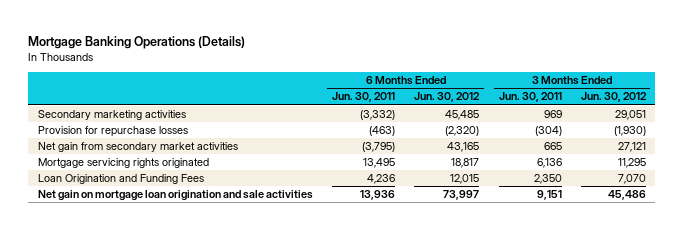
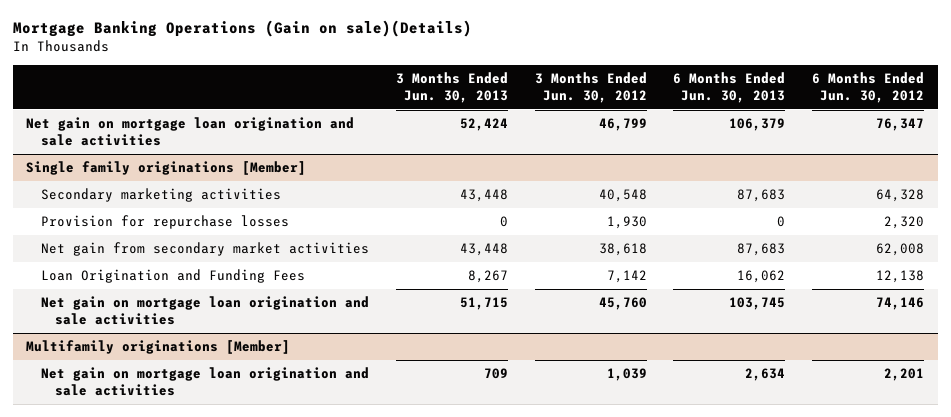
- Mortgage Banking Operations (Details)
+ Mortgage Banking Operations (Gain on sale)(Details)
- | 6 Months Ended Jun. 30, 2011 | 6 Months Ended Jun. 30, 2012 | 3 Months Ended Jun. 30, 2011 | 3 Months Ended Jun. 30, 2012
+ | 3 Months Ended Jun. 30, 2013 | 3 Months Ended Jun. 30, 2012 | 6 Months Ended Jun. 30, 2013 | 6 Months Ended Jun. 30, 2012
- Secondary marketing activities | (3,332) | 45,485 | 969 | 29,051
- Provision for repurchase losses | (463) | (2,320) | (304) | (1,930)
- Net gain from secondary market activities | (3,795) | 43,165 | 665 | 27,121
- Mortgage servicing rights originated | 13,495 | 18,817 | 6,136 | 11,295
- Loan Origination and Funding Fees | 4,236 | 12,015 | 2,350 | 7,070
- Net gain on mortgage loan origination and sale activities | 13,936 | 73,997 | 9,151 | 45,486
+ Net gain on mortgage loan origination and sale activities | 52,424 | 46,799 | 106,379 | 76,347
+ Single family originations [Member]
+ Secondary marketing activities | 43,448 | 40,548 | 87,683 | 64,328
+ Provision for repurchase losses | 0 | 1,930 | 0 | 2,320
+ Net gain from secondary market activities | 43,448 | 38,618 | 87,683 | 62,008
+ Loan Origination and Funding Fees | 8,267 | 7,142 | 16,062 | 12,138
+ Net gain on mortgage loan origination and sale activities | 51,715 | 45,760 | 103,745 | 74,146
+ Multifamily originations [Member]
+ Net gain on mortgage loan origination and sale activities | 709 | 1,039 | 2,634 | 2,201

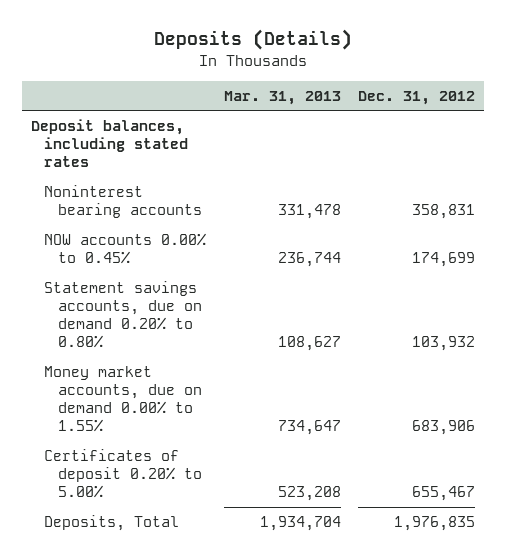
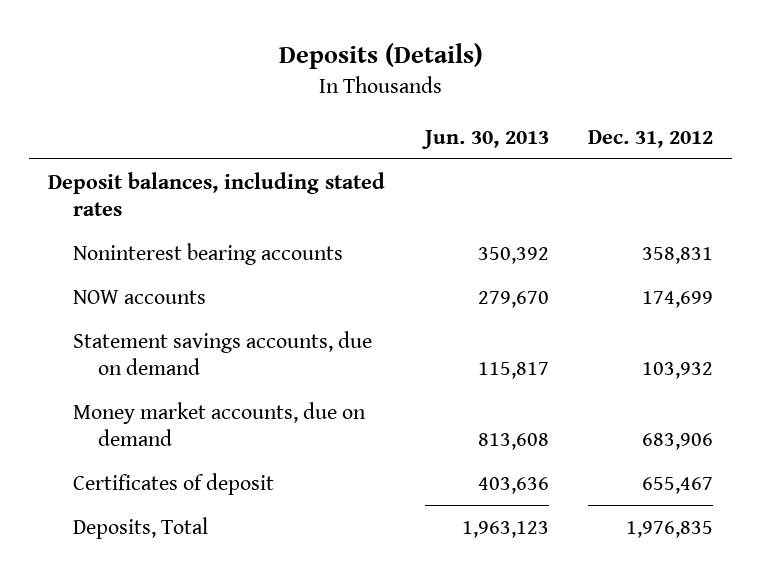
- | Mar. 31, 2013 | Dec. 31, 2012
+ | Jun. 30, 2013 | Dec. 31, 2012
- NOW accounts 0.00% to 0.45% | 236,744 | 174,699
- Statement savings accounts, due on demand 0.20% to 0.80% | 108,627 | 103,932
- Money market accounts, due on demand 0.00% to 1.55% | 734,647 | 683,906
- Certificates of deposit 0.20% to 5.00% | 523,208 | 655,467
+ NOW accounts | 279,670 | 174,699
+ Statement savings accounts, due on demand | 115,817 | 103,932
+ Money market accounts, due on demand | 813,608 | 683,906
+ Certificates of deposit | 403,636 | 655,467

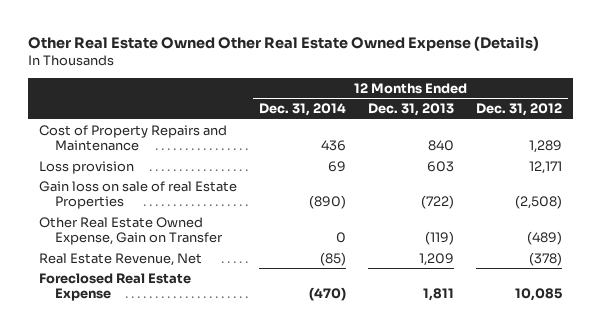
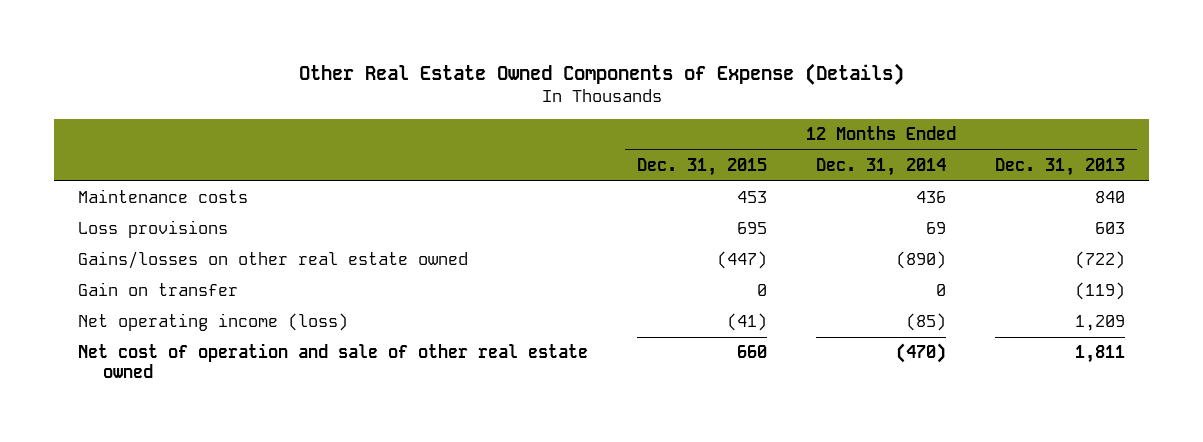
- Other Real Estate Owned Other Real Estate Owned Expense (Details)
+ Other Real Estate Owned Components of Expense (Details)
- | 12 Months Ended Dec. 31, 2014 | 12 Months Ended Dec. 31, 2013 | 12 Months Ended Dec. 31, 2012
+ | 12 Months Ended Dec. 31, 2015 | 12 Months Ended Dec. 31, 2014 | 12 Months Ended Dec. 31, 2013
- Cost of Property Repairs and Maintenance | 436 | 840 | 1,289
- Loss provision | 69 | 603 | 12,171
- Gain loss on sale of real Estate Properties | (890) | (722) | (2,508)
- Other Real Estate Owned Expense, Gain on Transfer | 0 | (119) | (489)
- Real Estate Revenue, Net | (85) | 1,209 | (378)
- Foreclosed Real Estate Expense | (470) | 1,811 | 10,085
+ Maintenance costs | 453 | 436 | 840
+ Loss provisions | 695 | 69 | 603
+ Gains/losses on other real estate owned | (447) | (890) | (722)
+ Gain on transfer | 0 | 0 | (119)
+ Net operating income (loss) | (41) | (85) | 1,209
+ Net cost of operation and sale of other real estate owned | 660 | (470) | 1,811

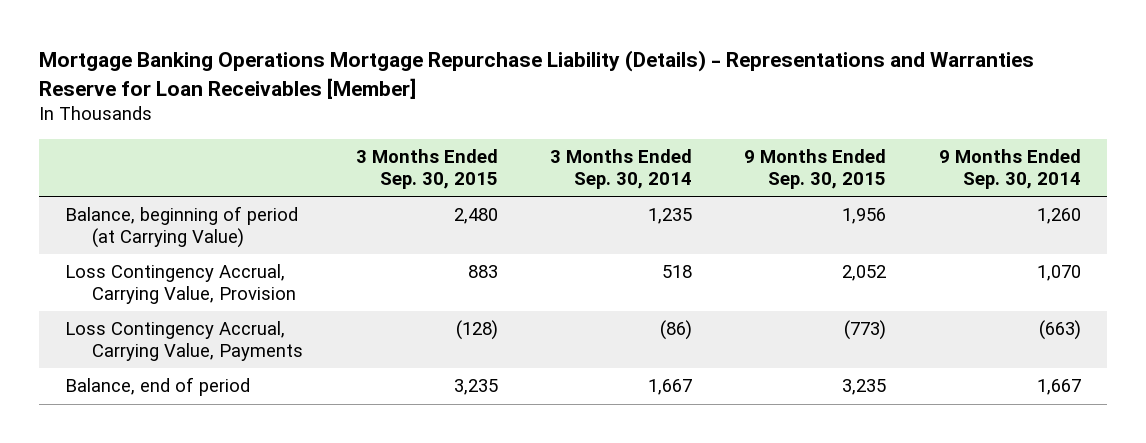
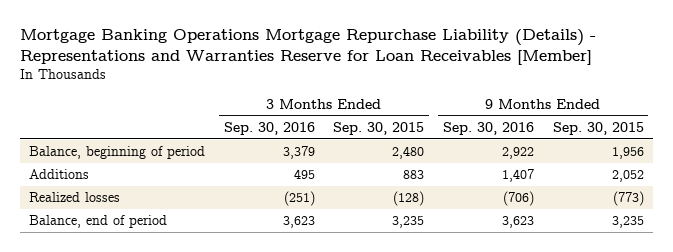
- | 3 Months Ended Sep. 30, 2015 | 3 Months Ended Sep. 30, 2014 | 9 Months Ended Sep. 30, 2015 | 9 Months Ended Sep. 30, 2014
+ | 3 Months Ended Sep. 30, 2016 | 3 Months Ended Sep. 30, 2015 | 9 Months Ended Sep. 30, 2016 | 9 Months Ended Sep. 30, 2015
- Balance, beginning of period (at Carrying Value) | 2,480 | 1,235 | 1,956 | 1,260
- Loss Contingency Accrual, Carrying Value, Provision | 883 | 518 | 2,052 | 1,070
- Loss Contingency Accrual, Carrying Value, Payments | (128) | (86) | (773) | (663)
+ Balance, beginning of period | 3,379 | 2,480 | 2,922 | 1,956
+ Additions | 495 | 883 | 1,407 | 2,052
+ Realized losses | (251) | (128) | (706) | (773)

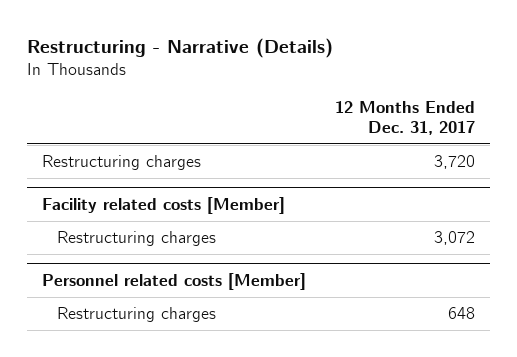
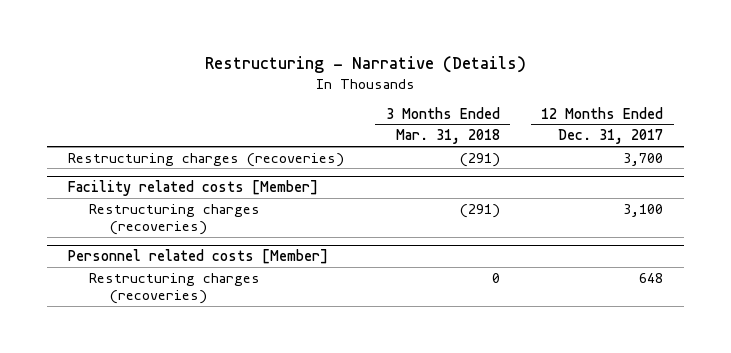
- | 12 Months Ended Dec. 31, 2017
+ | 3 Months Ended Mar. 31, 2018 | 12 Months Ended Dec. 31, 2017
- Restructuring charges | 3,720
+ Restructuring charges (recoveries) | (291) | 3,700
@ Facility related costs [Member]
- Restructuring charges | 3,072
+ Restructuring charges (recoveries) | (291) | 3,100
@ Personnel related costs [Member]
- Restructuring charges | 648
+ Restructuring charges (recoveries) | 0 | 648

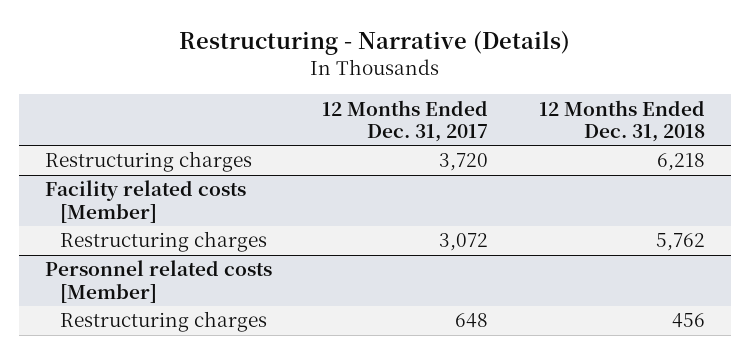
- | 3 Months Ended Mar. 31, 2018 | 12 Months Ended Dec. 31, 2017
+ | 12 Months Ended Dec. 31, 2017 | 12 Months Ended Dec. 31, 2018
- Restructuring charges (recoveries) | (291) | 3,700
+ Restructuring charges | 3,720 | 6,218
@ Facility related costs [Member]
- Restructuring charges (recoveries) | (291) | 3,100
+ Restructuring charges | 3,072 | 5,762
@ Personnel related costs [Member]
- Restructuring charges (recoveries) | 0 | 648
+ Restructuring charges | 648 | 456

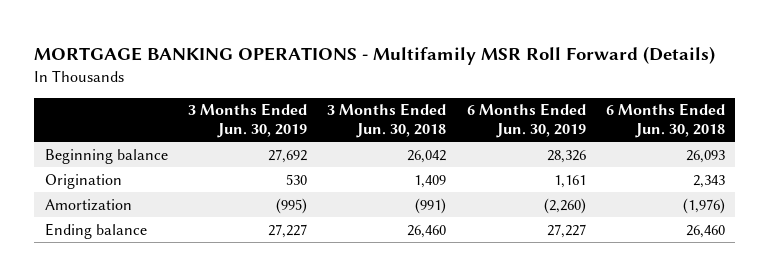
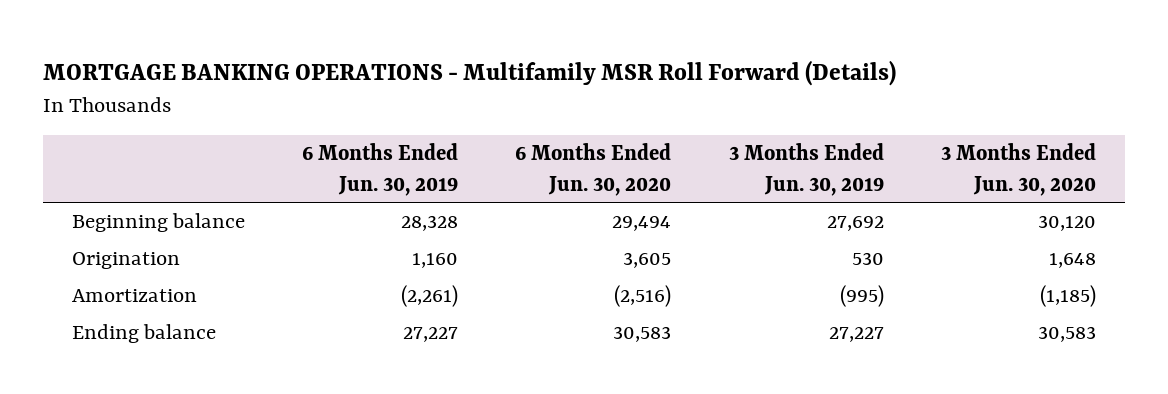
- | 3 Months Ended Jun. 30, 2019 | 3 Months Ended Jun. 30, 2018 | 6 Months Ended Jun. 30, 2019 | 6 Months Ended Jun. 30, 2018
+ | 6 Months Ended Jun. 30, 2019 | 6 Months Ended Jun. 30, 2020 | 3 Months Ended Jun. 30, 2019 | 3 Months Ended Jun. 30, 2020
- Beginning balance | 27,692 | 26,042 | 28,326 | 26,093
- Origination | 530 | 1,409 | 1,161 | 2,343
- Amortization | (995) | (991) | (2,260) | (1,976)
+ Beginning balance | 28,328 | 29,494 | 27,692 | 30,120
+ Origination | 1,160 | 3,605 | 530 | 1,648
+ Amortization | (2,261) | (2,516) | (995) | (1,185)

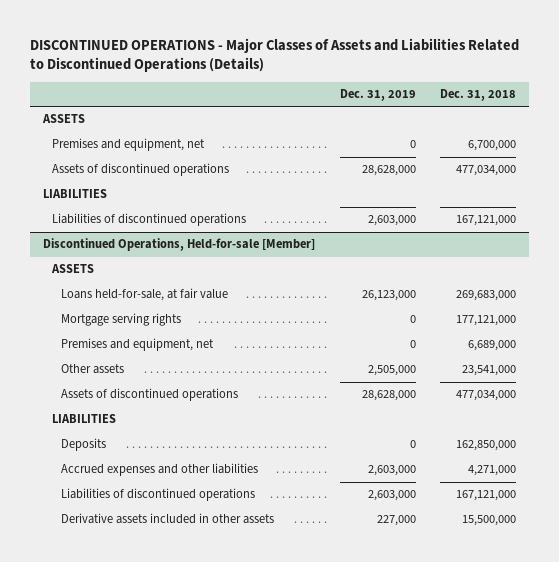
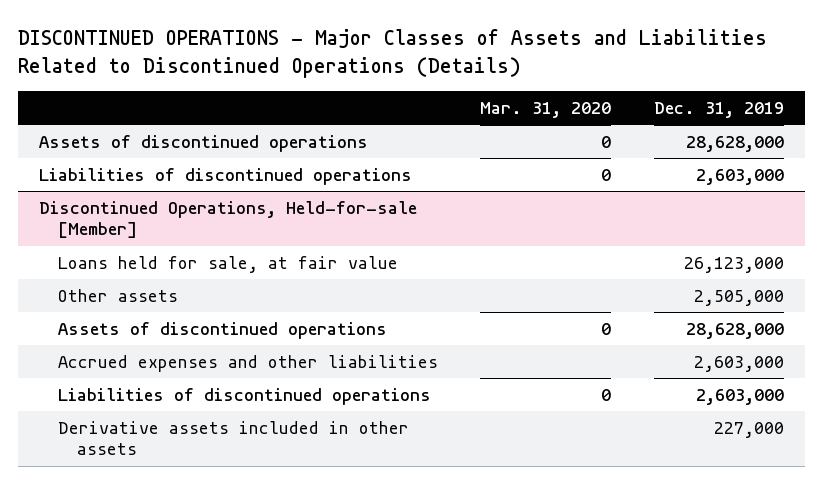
- | Dec. 31, 2019 | Dec. 31, 2018
+ | Mar. 31, 2020 | Dec. 31, 2019
- ASSETS
- Premises and equipment, net | 0 | 6,700,000
- LIABILITIES
@ Discontinued Operations, Held-for-sale [Member]
- ASSETS
- Loans held-for-sale, at fair value | 26,123,000 | 269,683,000
- Mortgage serving rights | 0 | 177,121,000
- Premises and equipment, net | 0 | 6,689,000
+ Loans held for sale, at fair value | | 26,123,000
- LIABILITIES
- Deposits | 0 | 162,850,000

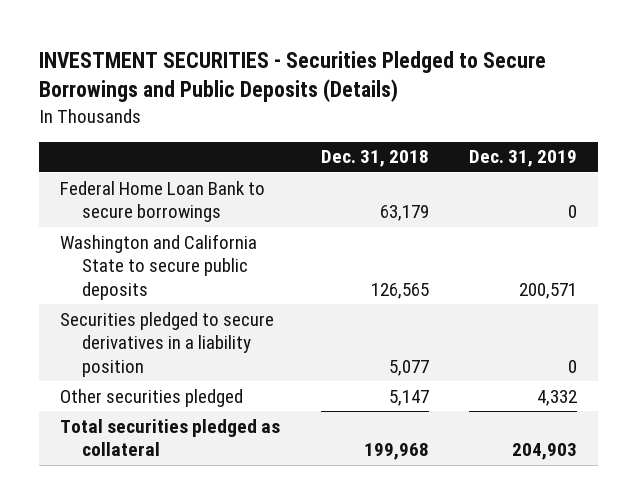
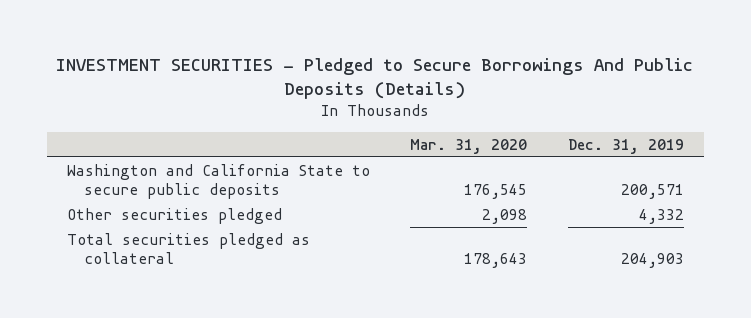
- INVESTMENT SECURITIES - Securities Pledged to Secure Borrowings and Public Deposits (Details)
+ INVESTMENT SECURITIES - Pledged to Secure Borrowings And Public Deposits (Details)
- | Dec. 31, 2018 | Dec. 31, 2019
+ | Mar. 31, 2020 | Dec. 31, 2019
- Federal Home Loan Bank to secure borrowings | 63,179 | 0
- Securities pledged to secure derivatives in a liability position | 5,077 | 0

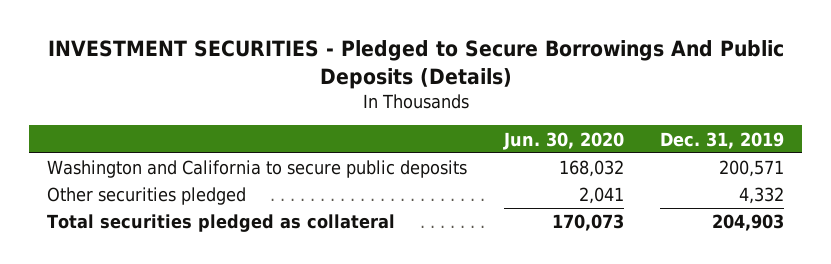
- | Mar. 31, 2020 | Dec. 31, 2019
+ | Jun. 30, 2020 | Dec. 31, 2019
- Washington and California State to secure public deposits | 176,545 | 200,571
+ Washington and California to secure public deposits | 168,032 | 200,571

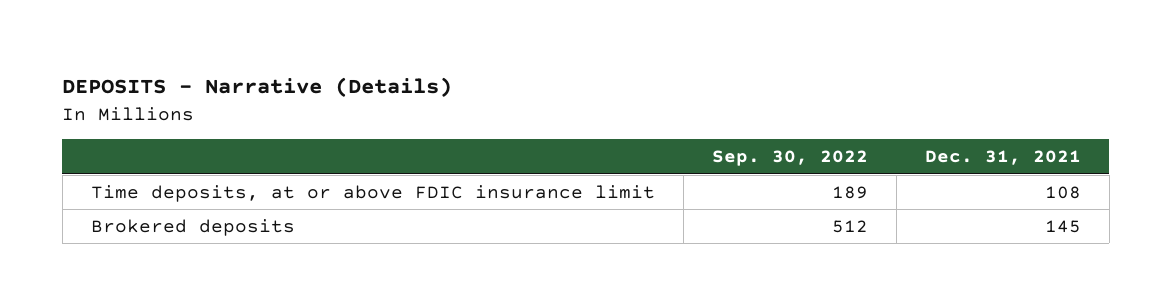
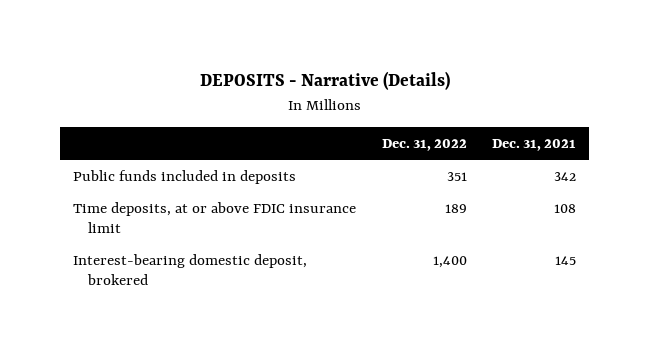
- | Sep. 30, 2022 | Dec. 31, 2021
+ | Dec. 31, 2022 | Dec. 31, 2021
+ Public funds included in deposits | 351 | 342
- Brokered deposits | 512 | 145
+ Interest-bearing domestic deposit, brokered | 1,400 | 145

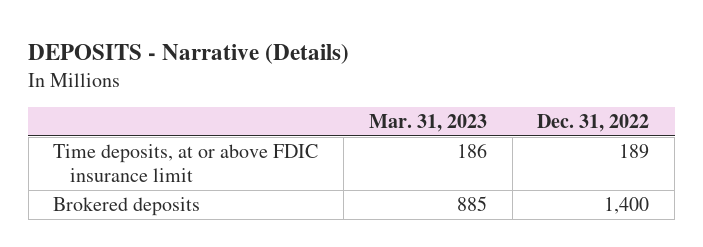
- | Dec. 31, 2022 | Dec. 31, 2021
+ | Mar. 31, 2023 | Dec. 31, 2022
- Public funds included in deposits | 351 | 342
- Interest-bearing domestic deposit, brokered | 1,400 | 145
+ Brokered deposits | 885 | 1,400

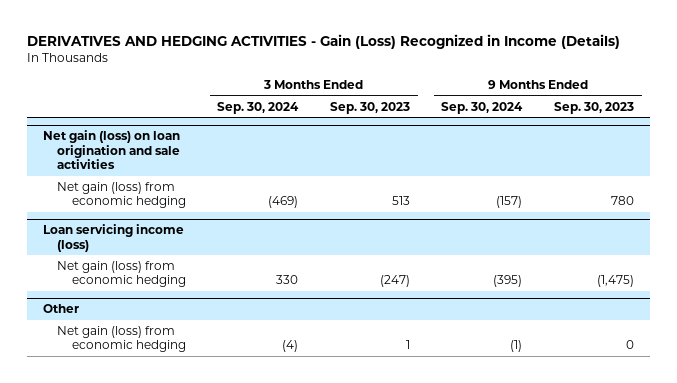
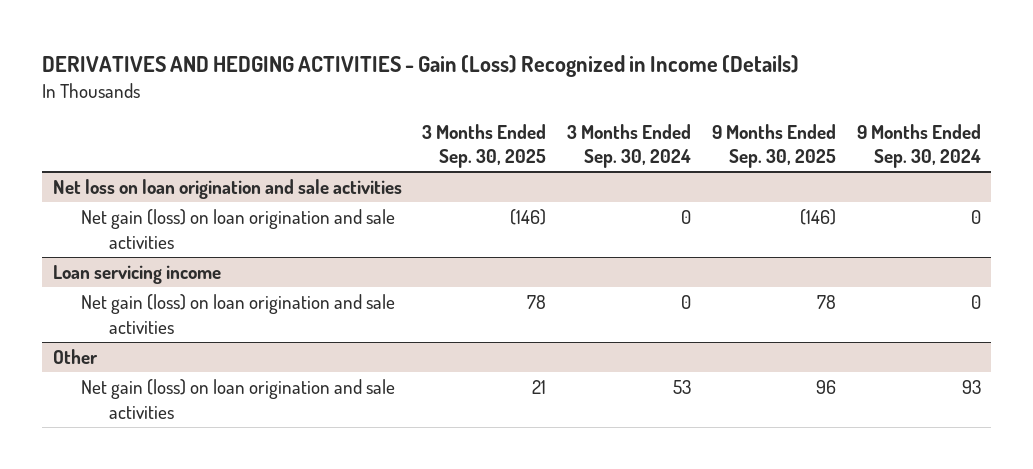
- | 3 Months Ended Sep. 30, 2024 | 3 Months Ended Sep. 30, 2023 | 9 Months Ended Sep. 30, 2024 | 9 Months Ended Sep. 30, 2023
+ | 3 Months Ended Sep. 30, 2025 | 3 Months Ended Sep. 30, 2024 | 9 Months Ended Sep. 30, 2025 | 9 Months Ended Sep. 30, 2024
- Net gain (loss) on loan origination and sale activities
- Net gain (loss) from economic hedging | (469) | 513 | (157) | 780
- Loan servicing income (loss)
- Net gain (loss) from economic hedging | 330 | (247) | (395) | (1,475)
+ Net loss on loan origination and sale activities
+ Net gain (loss) on loan origination and sale activities | (146) | 0 | (146) | 0
+ Loan servicing income
+ Net gain (loss) on loan origination and sale activities | 78 | 0 | 78 | 0
@ Other
- Net gain (loss) from economic hedging | (4) | 1 | (1) | 0
+ Net gain (loss) on loan origination and sale activities | 21 | 53 | 96 | 93

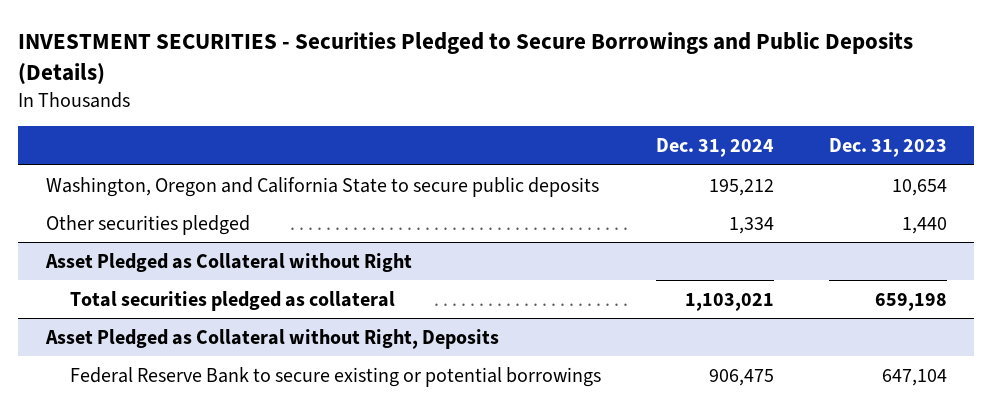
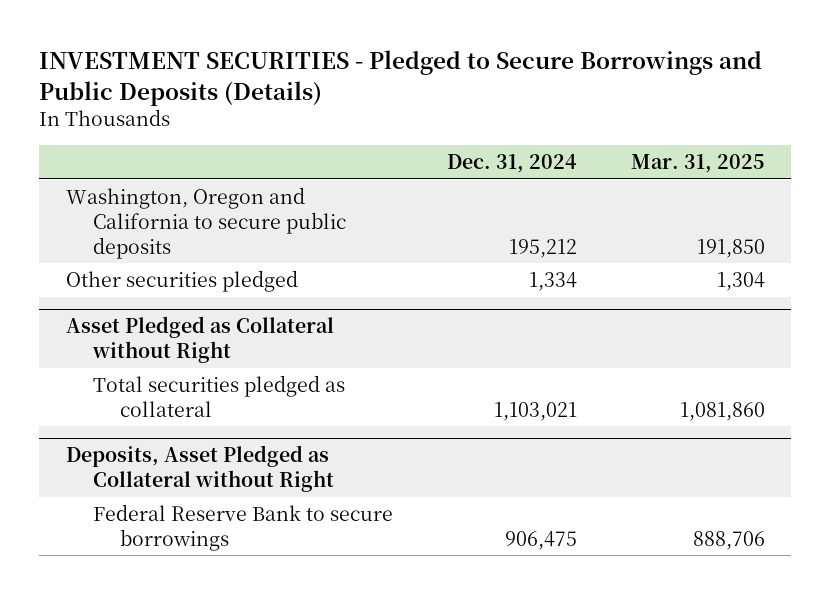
- INVESTMENT SECURITIES - Securities Pledged to Secure Borrowings and Public Deposits (Details)
+ INVESTMENT SECURITIES - Pledged to Secure Borrowings and Public Deposits (Details)
- | Dec. 31, 2024 | Dec. 31, 2023
+ | Dec. 31, 2024 | Mar. 31, 2025
- Washington, Oregon and California State to secure public deposits | 195,212 | 10,654
+ Washington, Oregon and California to secure public deposits | 195,212 | 191,850
- Asset Pledged as Collateral without Right, Deposits
- Federal Reserve Bank to secure existing or potential borrowings | 906,475 | 647,104
+ Deposits, Asset Pledged as Collateral without Right
+ Federal Reserve Bank to secure borrowings | 906,475 | 888,706

